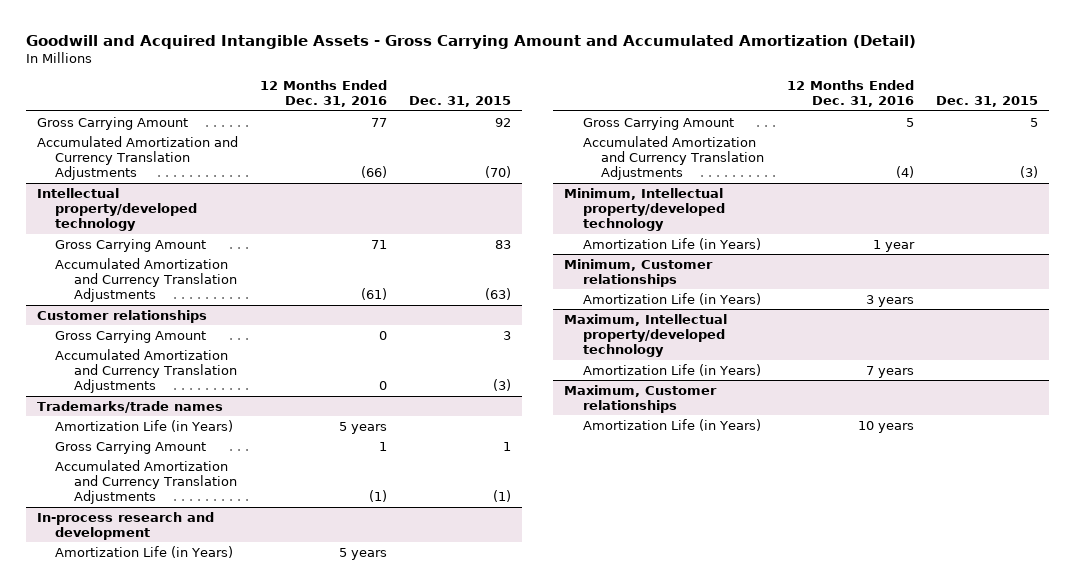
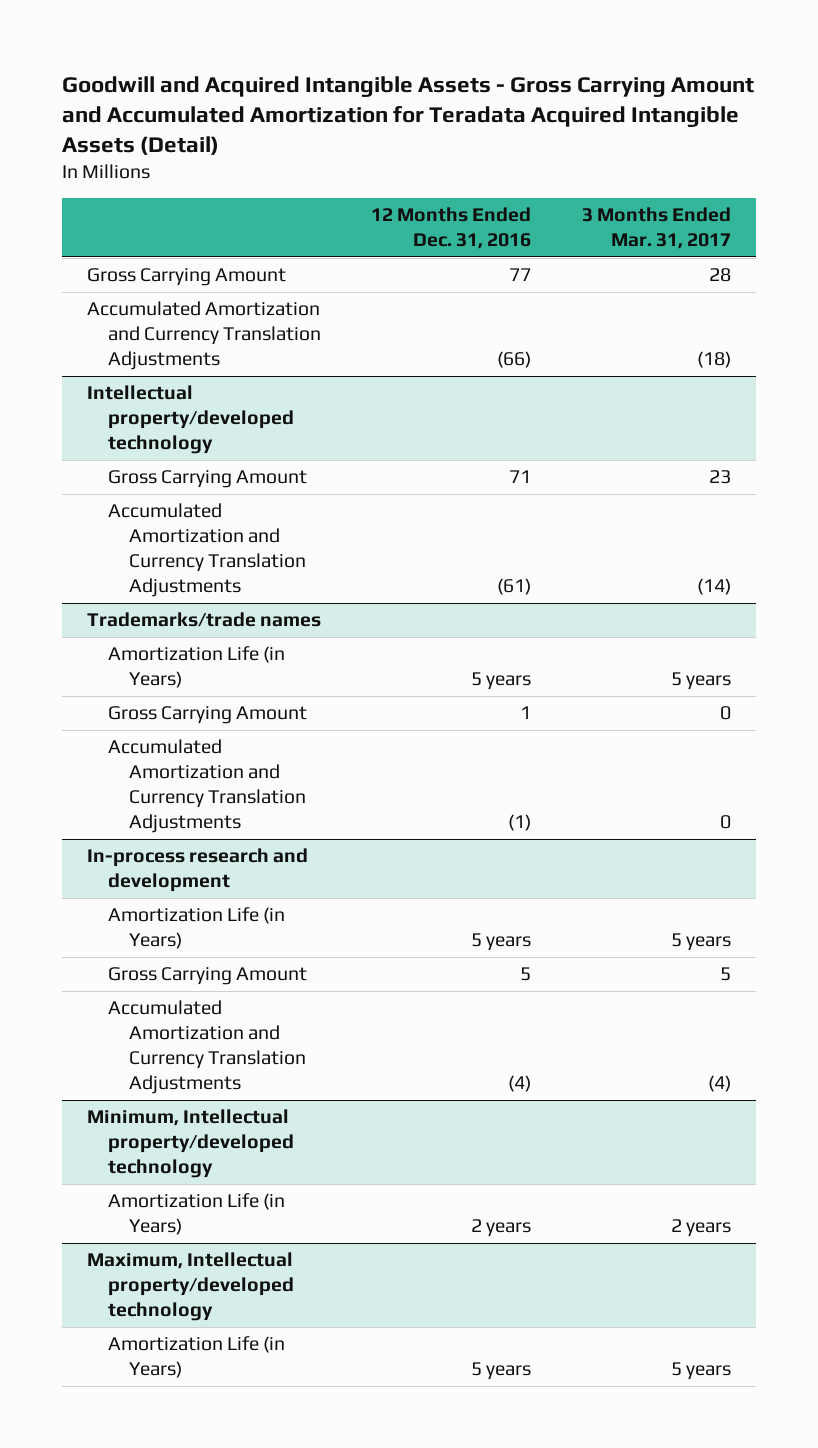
- Goodwill and Acquired Intangible Assets - Gross Carrying Amount and Accumulated Amortization (Detail)
+ Goodwill and Acquired Intangible Assets - Gross Carrying Amount and Accumulated Amortization for Teradata Acquired Intangible Assets (Detail)
- | 12 Months Ended Dec. 31, 2016 | Dec. 31, 2015
+ | 12 Months Ended Dec. 31, 2016 | 3 Months Ended Mar. 31, 2017
- Customer relationships
- Gross Carrying Amount | 0 | 3
- Accumulated Amortization and Currency Translation Adjustments | 0 | (3)
@ Minimum, Intellectual property/developed technology
- Amortization Life (in Years) | 1 year |
- Minimum, Customer relationships
- Amortization Life (in Years) | 3 years |
@ Minimum, Intellectual property/developed technology
+ Amortization Life (in Years) | 2 years | 2 years
@ Maximum, Intellectual property/developed technology
- Amortization Life (in Years) | 7 years |
- Maximum, Customer relationships
- Amortization Life (in Years) | 10 years |
@ Maximum, Intellectual property/developed technology
+ Amortization Life (in Years) | 5 years | 5 years

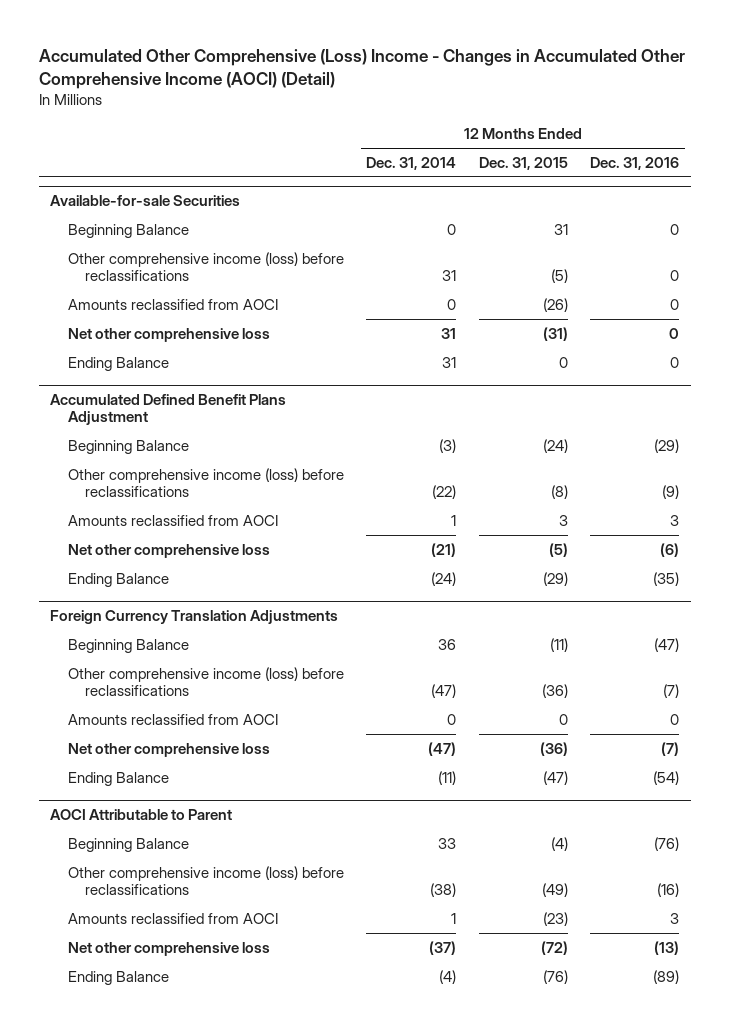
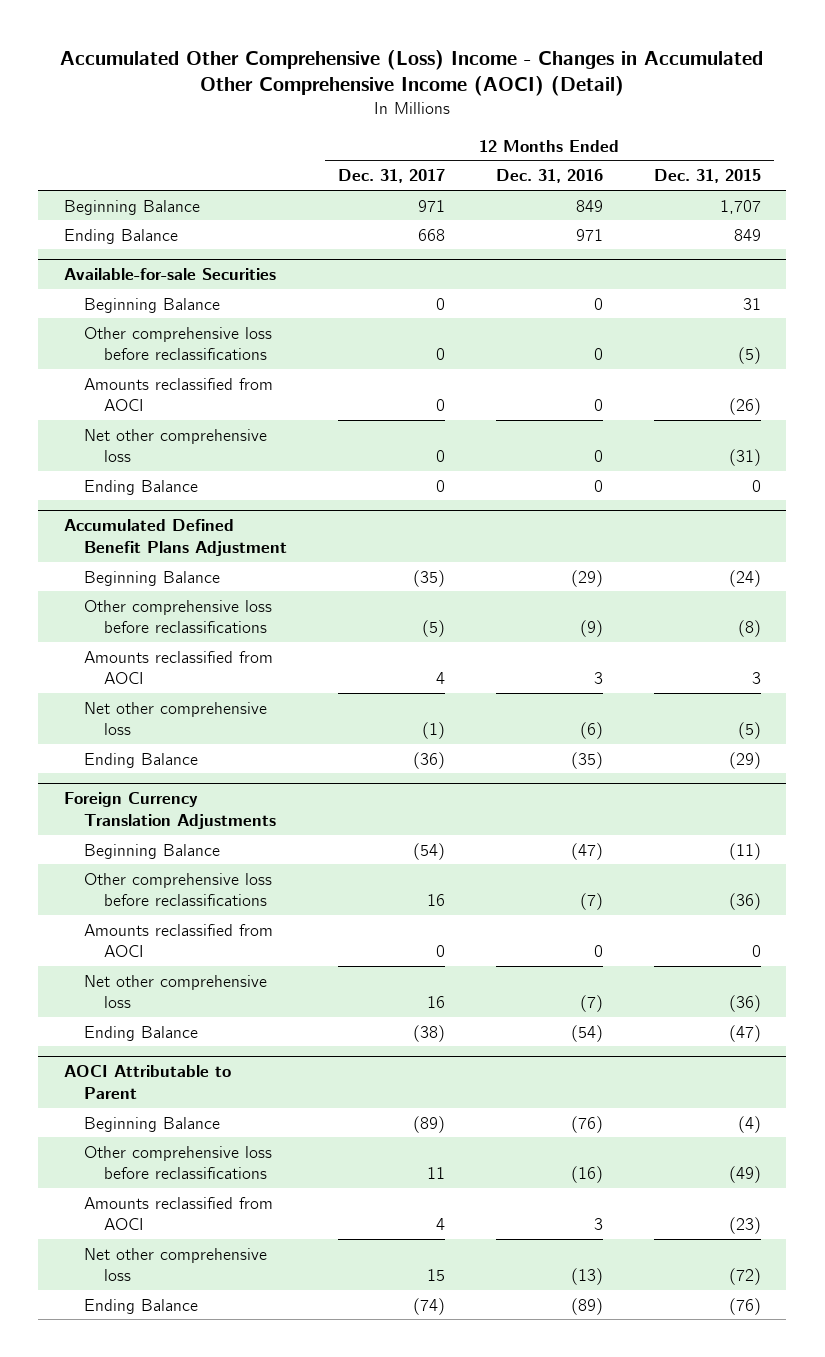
- | 12 Months Ended Dec. 31, 2014 | 12 Months Ended Dec. 31, 2015 | 12 Months Ended Dec. 31, 2016
+ | 12 Months Ended Dec. 31, 2017 | 12 Months Ended Dec. 31, 2016 | 12 Months Ended Dec. 31, 2015
+ Beginning Balance | 971 | 849 | 1,707
+ Ending Balance | 668 | 971 | 849
@ Available-for-sale Securities
- Other comprehensive income (loss) before reclassifications | 31 | (5) | 0
+ Other comprehensive loss before reclassifications | 0 | 0 | (5)
@ Accumulated Defined Benefit Plans Adjustment
- Other comprehensive income (loss) before reclassifications | (22) | (8) | (9)
+ Other comprehensive loss before reclassifications | (5) | (9) | (8)
@ Foreign Currency Translation Adjustments
- Other comprehensive income (loss) before reclassifications | (47) | (36) | (7)
+ Other comprehensive loss before reclassifications | 16 | (7) | (36)
@ AOCI Attributable to Parent
- Other comprehensive income (loss) before reclassifications | (38) | (49) | (16)
+ Other comprehensive loss before reclassifications | 11 | (16) | (49)

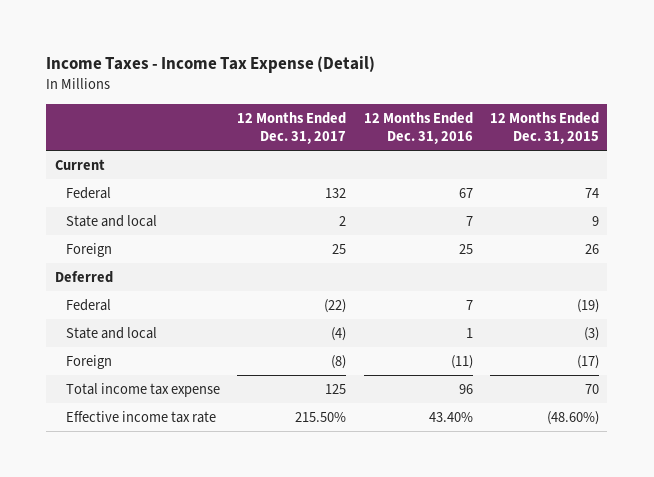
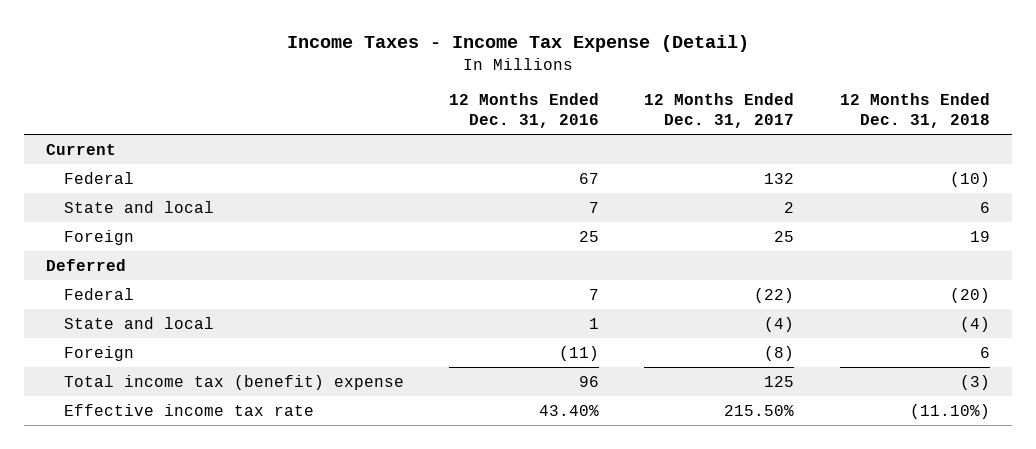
- | 12 Months Ended Dec. 31, 2017 | 12 Months Ended Dec. 31, 2016 | 12 Months Ended Dec. 31, 2015
+ | 12 Months Ended Dec. 31, 2016 | 12 Months Ended Dec. 31, 2017 | 12 Months Ended Dec. 31, 2018
- Total income tax expense | 125 | 96 | 70
+ Total income tax (benefit) expense | 96 | 125 | (3)

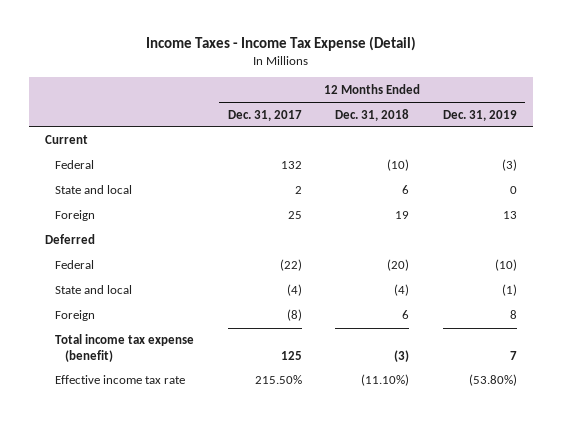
- | 12 Months Ended Dec. 31, 2016 | 12 Months Ended Dec. 31, 2017 | 12 Months Ended Dec. 31, 2018
+ | 12 Months Ended Dec. 31, 2017 | 12 Months Ended Dec. 31, 2018 | 12 Months Ended Dec. 31, 2019
- Total income tax (benefit) expense | 96 | 125 | (3)
+ Total income tax expense (benefit) | 125 | (3) | 7

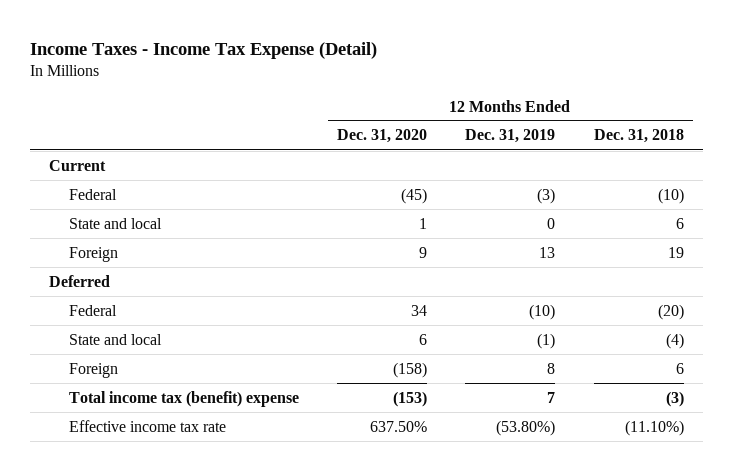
- | 12 Months Ended Dec. 31, 2017 | 12 Months Ended Dec. 31, 2018 | 12 Months Ended Dec. 31, 2019
+ | 12 Months Ended Dec. 31, 2020 | 12 Months Ended Dec. 31, 2019 | 12 Months Ended Dec. 31, 2018
- Total income tax expense (benefit) | 125 | (3) | 7
+ Total income tax (benefit) expense | (153) | 7 | (3)

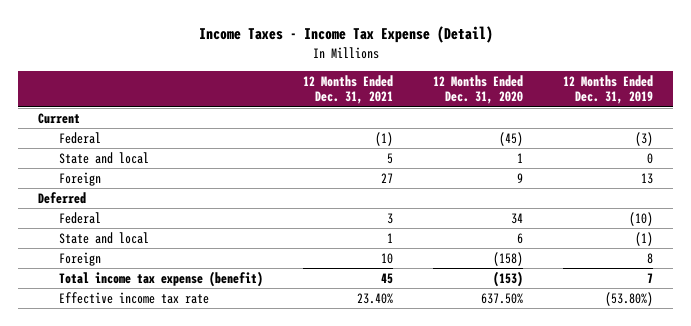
- | 12 Months Ended Dec. 31, 2020 | 12 Months Ended Dec. 31, 2019 | 12 Months Ended Dec. 31, 2018
+ | 12 Months Ended Dec. 31, 2021 | 12 Months Ended Dec. 31, 2020 | 12 Months Ended Dec. 31, 2019
- Total income tax (benefit) expense | (153) | 7 | (3)
+ Total income tax expense (benefit) | 45 | (153) | 7

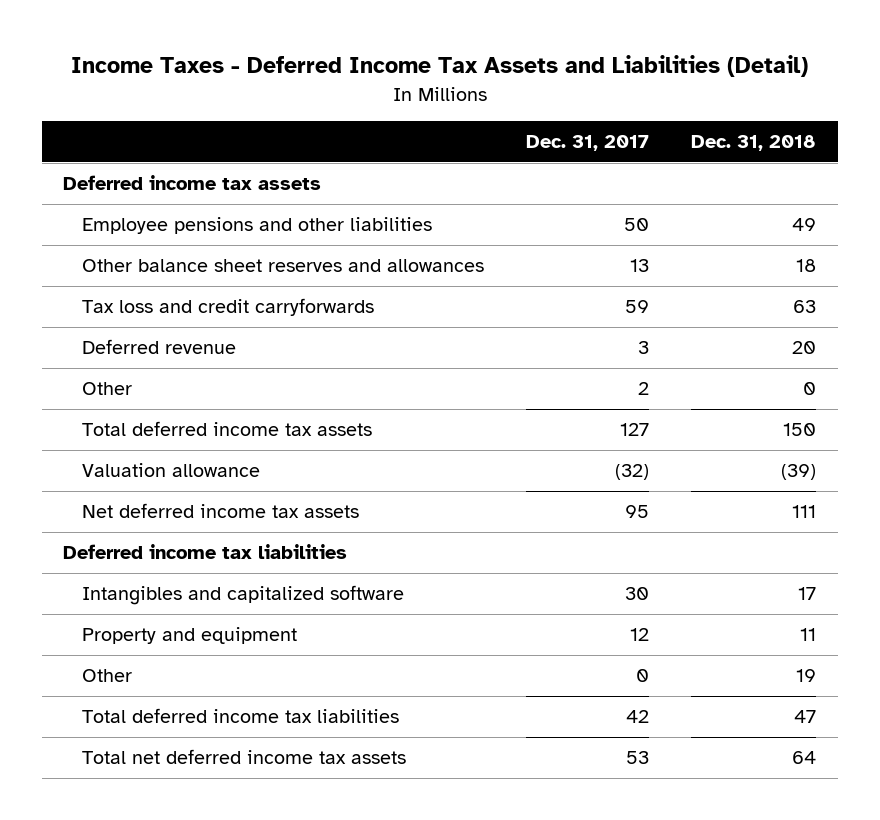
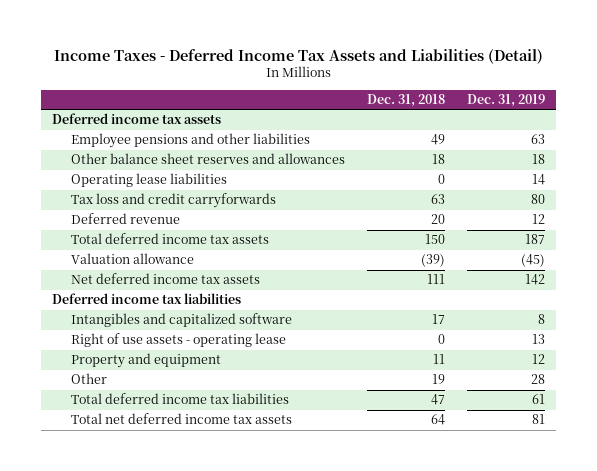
- | Dec. 31, 2017 | Dec. 31, 2018
+ | Dec. 31, 2018 | Dec. 31, 2019
+ Operating lease liabilities | 0 | 14
- Other | 2 | 0
+ Right of use assets - operating lease | 0 | 13

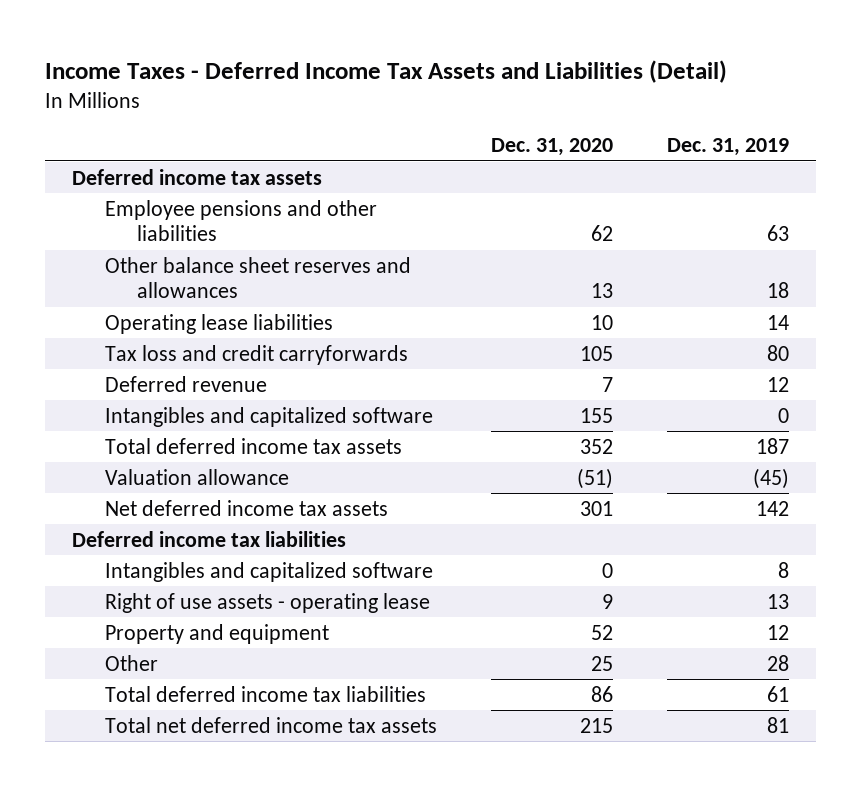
- | Dec. 31, 2018 | Dec. 31, 2019
+ | Dec. 31, 2020 | Dec. 31, 2019
+ Intangibles and capitalized software | 155 | 0

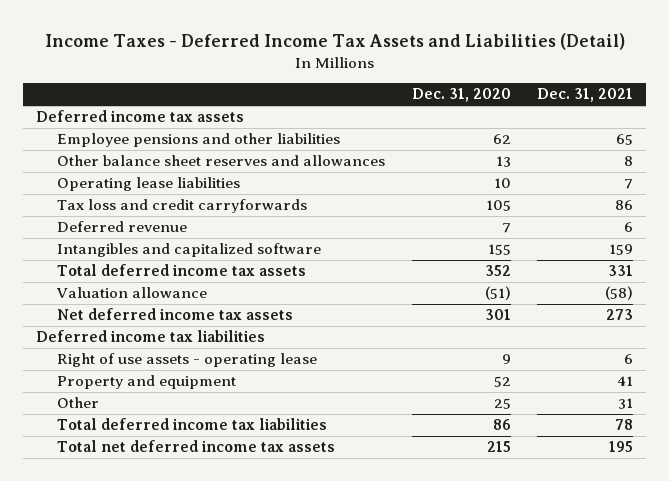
- | Dec. 31, 2020 | Dec. 31, 2019
+ | Dec. 31, 2020 | Dec. 31, 2021
- Intangibles and capitalized software | 0 | 8

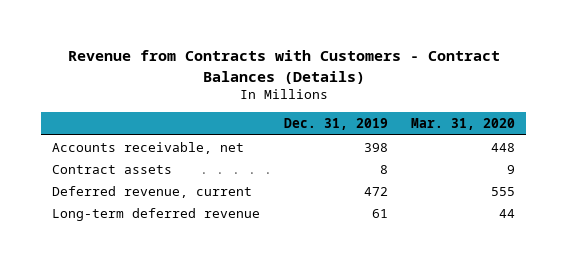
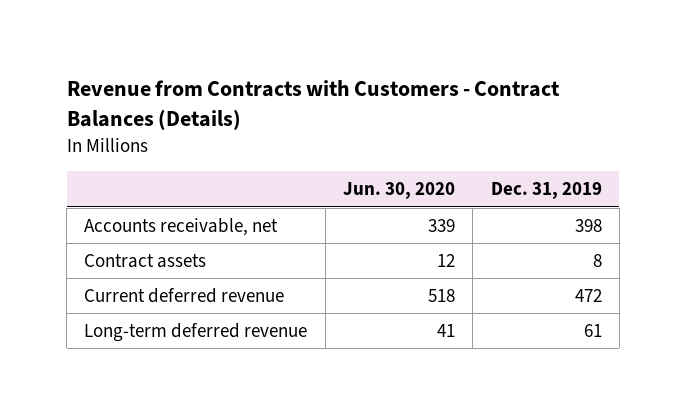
- | Dec. 31, 2019 | Mar. 31, 2020
+ | Jun. 30, 2020 | Dec. 31, 2019
- Deferred revenue, current | 472 | 555
+ Current deferred revenue | 518 | 472

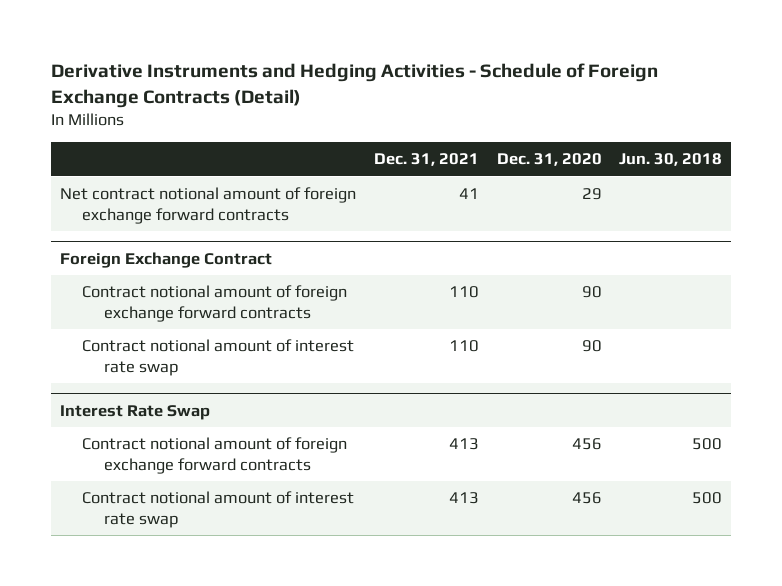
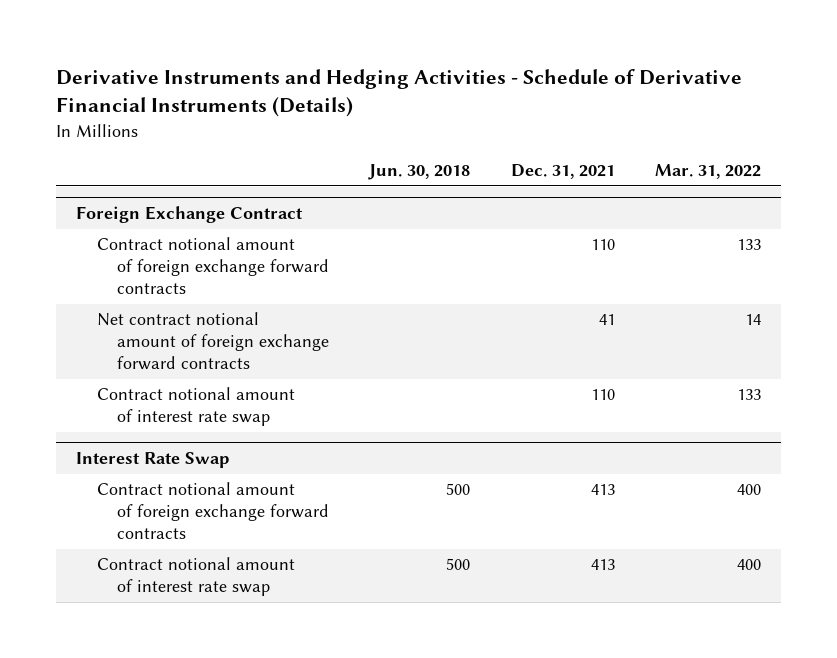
- Derivative Instruments and Hedging Activities - Schedule of Foreign Exchange Contracts (Detail)
+ Derivative Instruments and Hedging Activities - Schedule of Derivative Financial Instruments (Details)
- | Dec. 31, 2021 | Dec. 31, 2020 | Jun. 30, 2018
+ | Jun. 30, 2018 | Dec. 31, 2021 | Mar. 31, 2022
- Net contract notional amount of foreign exchange forward contracts | 41 | 29 |
@ Foreign Exchange Contract
+ Net contract notional amount of foreign exchange forward contracts | | 41 | 14

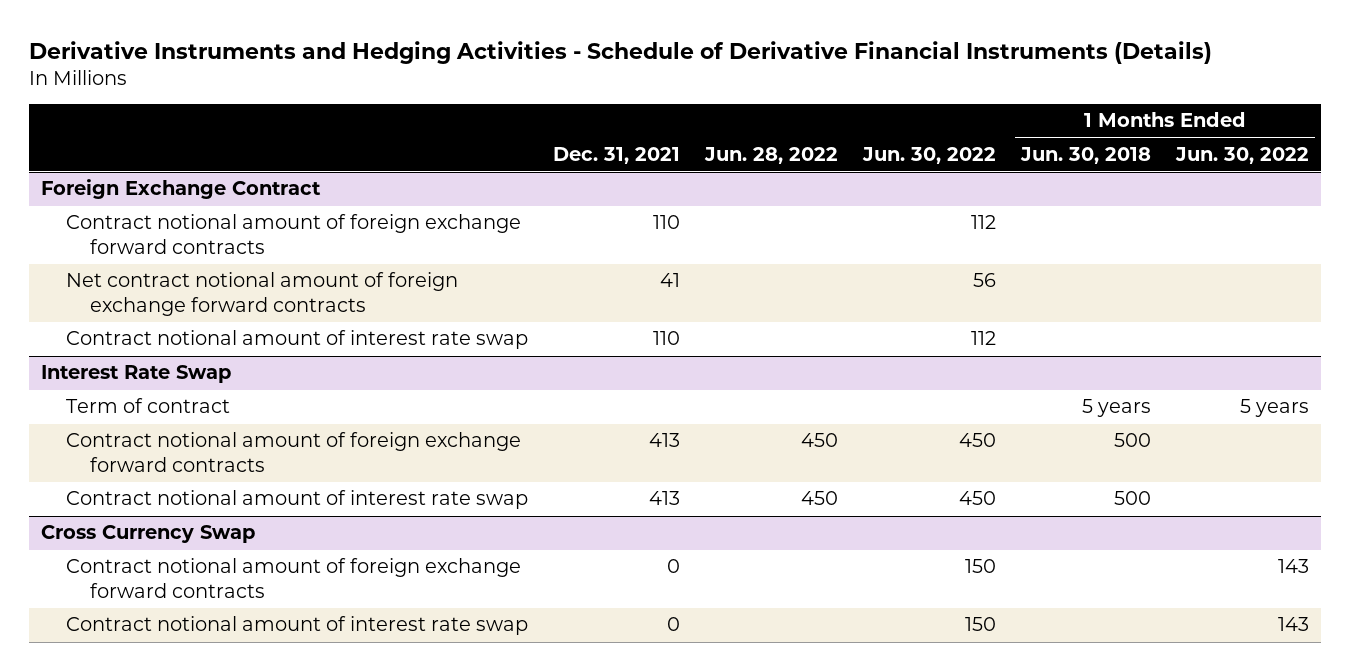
- | Jun. 30, 2018 | Dec. 31, 2021 | Mar. 31, 2022
+ | Dec. 31, 2021 | Jun. 28, 2022 | Jun. 30, 2022 | 1 Months Ended Jun. 30, 2018 | 1 Months Ended Jun. 30, 2022
@ Interest Rate Swap
+ Term of contract | | | | 5 years | 5 years
+ Cross Currency Swap
+ Contract notional amount of foreign exchange forward contracts | 0 | | 150 | | 143
+ Contract notional amount of interest rate swap | 0 | | 150 | | 143

